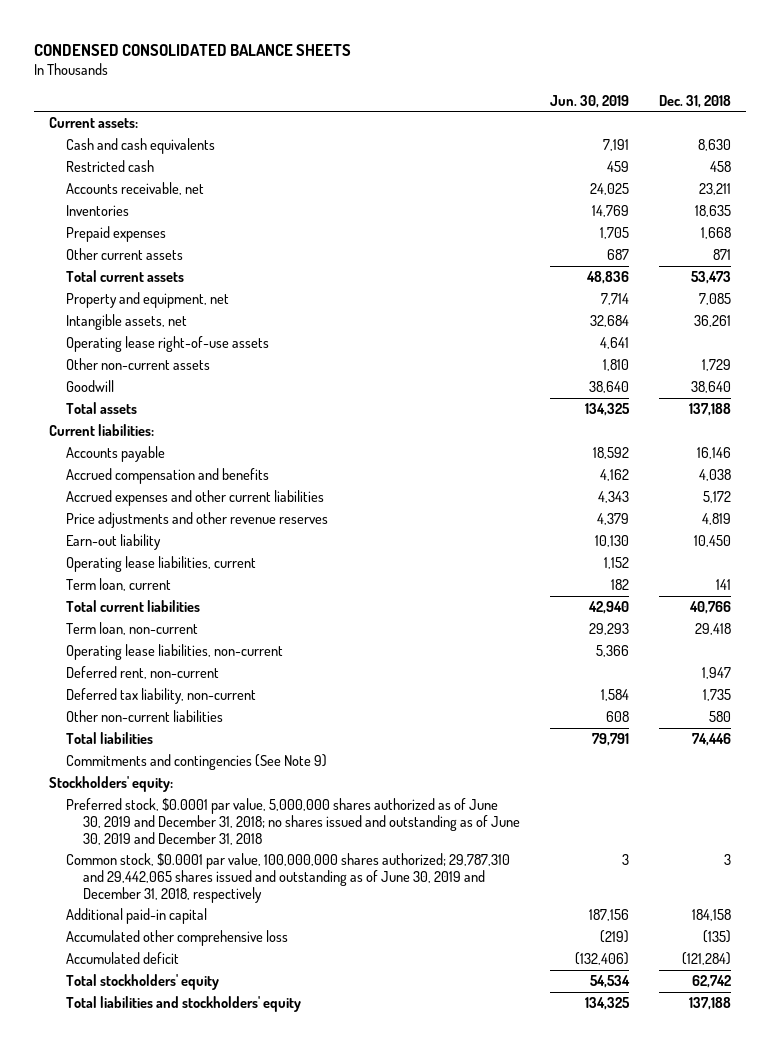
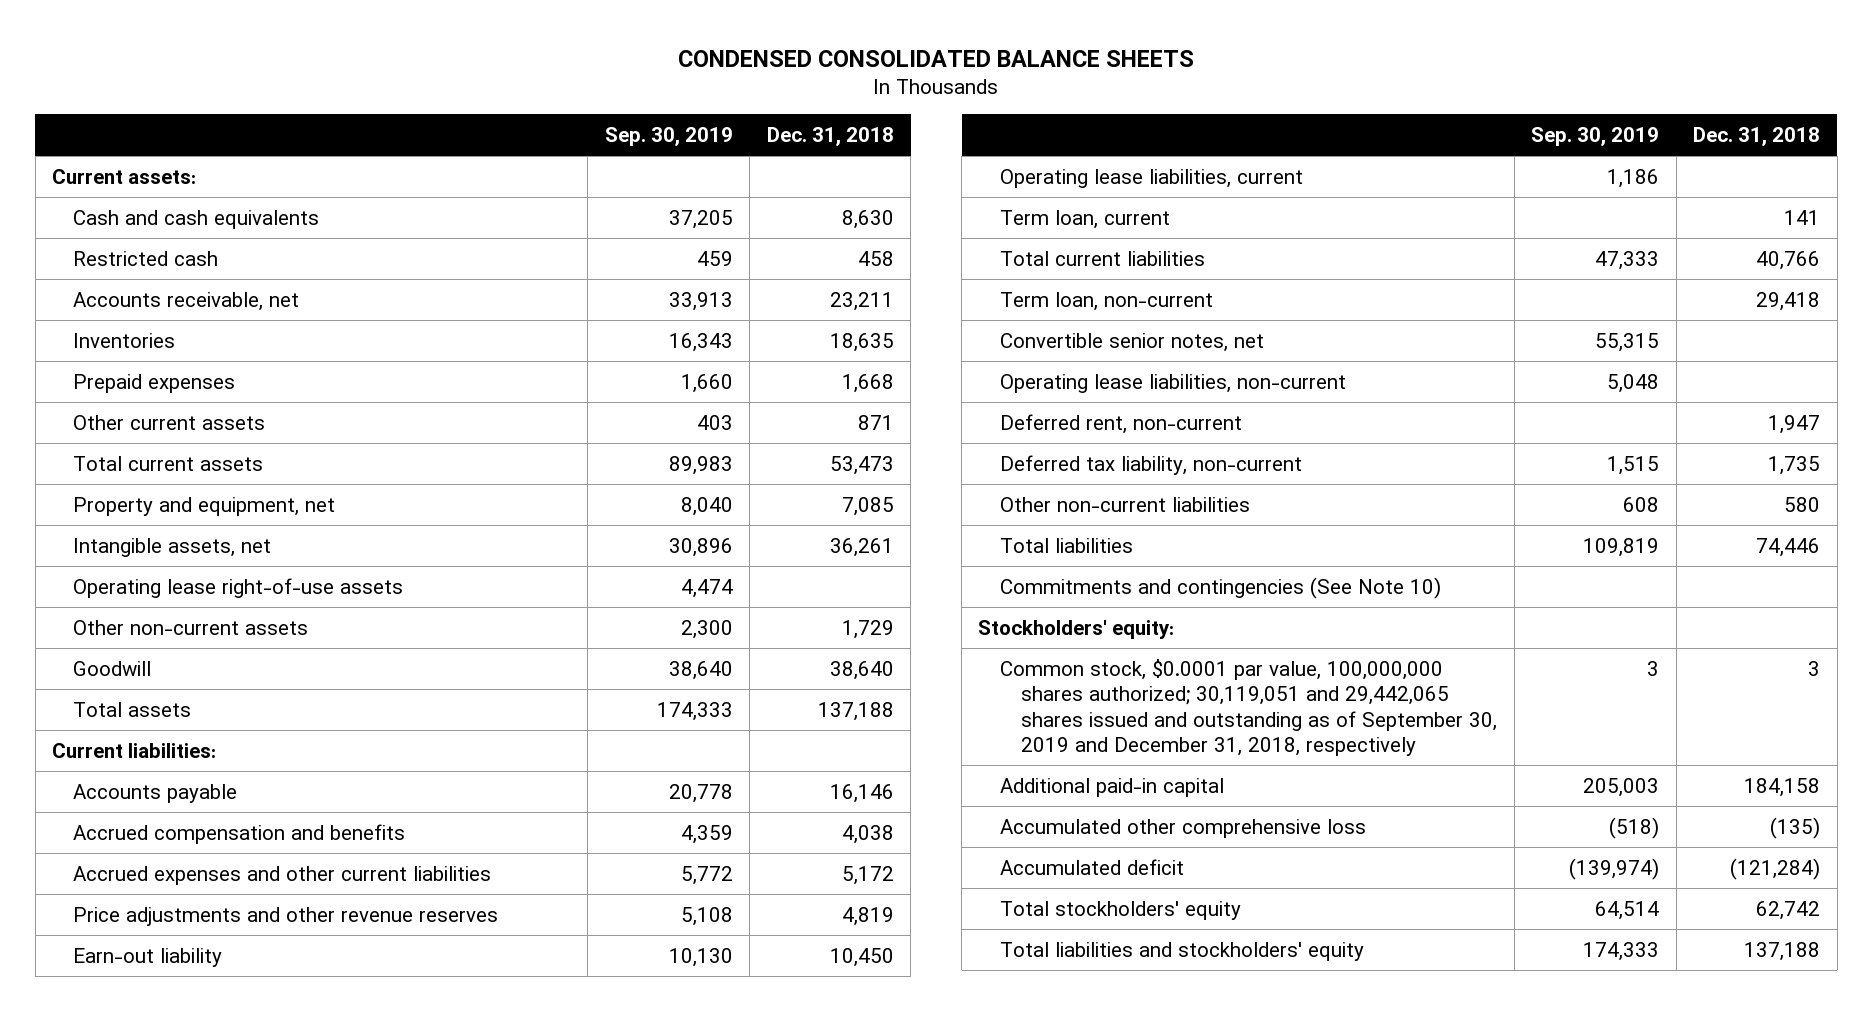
- | Jun. 30, 2019 | Dec. 31, 2018
+ | Sep. 30, 2019 | Dec. 31, 2018
+ Convertible senior notes, net | 55,315 |
- Commitments and contingencies (See Note 9)
+ Commitments and contingencies (See Note 10)
- Preferred stock, $0.0001 par value, 5,000,000 shares authorized as of June 30, 2019 and December 31, 2018; no shares issued and outstanding as of June 30, 2019 and December 31, 2018
- Common stock, $0.0001 par value, 100,000,000 shares authorized; 29,787,310 and 29,442,065 shares issued and outstanding as of June 30, 2019 and December 31, 2018, respectively | 3 | 3
+ Common stock, $0.0001 par value, 100,000,000 shares authorized; 30,119,051 and 29,442,065 shares issued and outstanding as of September 30, 2019 and December 31, 2018, respectively | 3 | 3

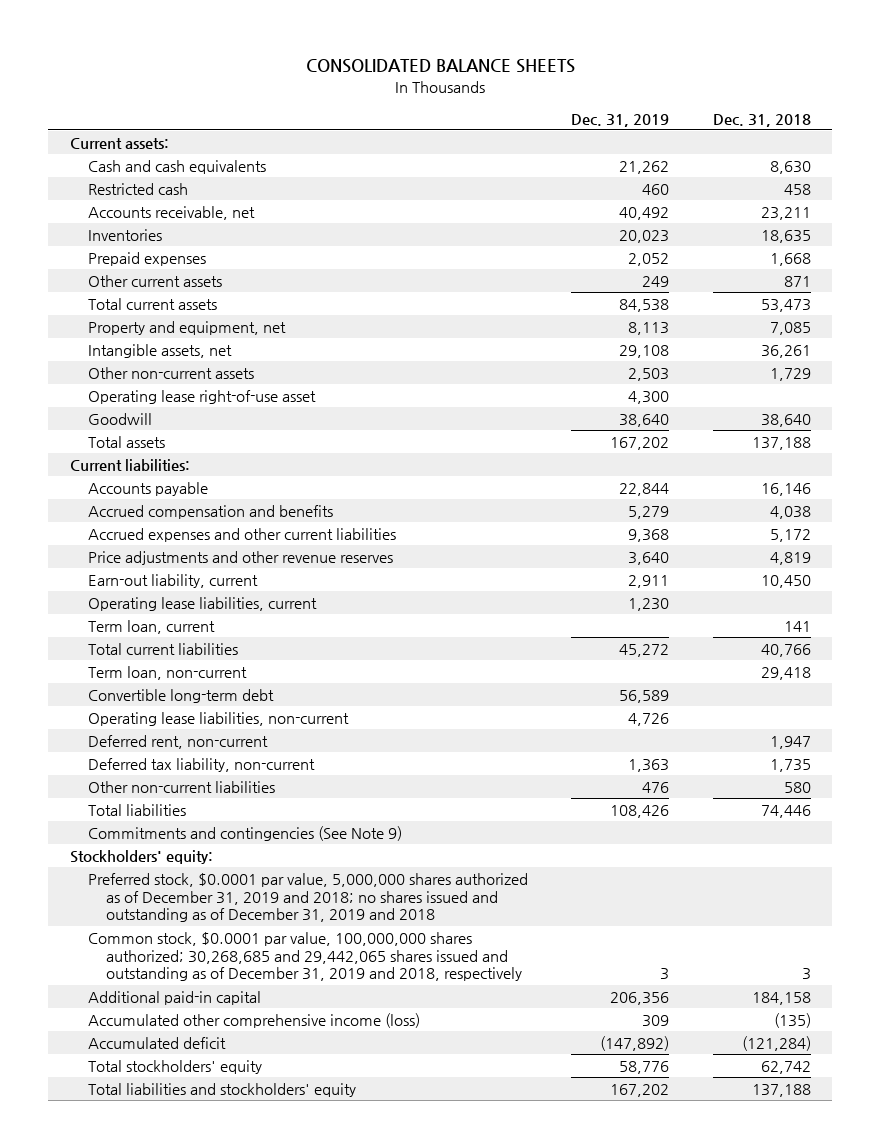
- CONDENSED CONSOLIDATED BALANCE SHEETS
+ CONSOLIDATED BALANCE SHEETS
- | Sep. 30, 2019 | Dec. 31, 2018
+ | Dec. 31, 2019 | Dec. 31, 2018
- Operating lease right-of-use assets | 4,474 |
+ Operating lease right-of-use asset | 4,300 |
- Earn-out liability | 10,130 | 10,450
+ Earn-out liability, current | 2,911 | 10,450
- Convertible senior notes, net | 55,315 |
+ Convertible long-term debt | 56,589 |
- Commitments and contingencies (See Note 10)
+ Commitments and contingencies (See Note 9)
- Common stock, $0.0001 par value, 100,000,000 shares authorized; 30,119,051 and 29,442,065 shares issued and outstanding as of September 30, 2019 and December 31, 2018, respectively | 3 | 3
+ Preferred stock, $0.0001 par value, 5,000,000 shares authorized as of December 31, 2019 and 2018; no shares issued and outstanding as of December 31, 2019 and 2018
+ Common stock, $0.0001 par value, 100,000,000 shares authorized; 30,268,685 and 29,442,065 shares issued and outstanding as of December 31, 2019 and 2018, respectively | 3 | 3
- Accumulated other comprehensive loss | (518) | (135)
+ Accumulated other comprehensive income (loss) | 309 | (135)

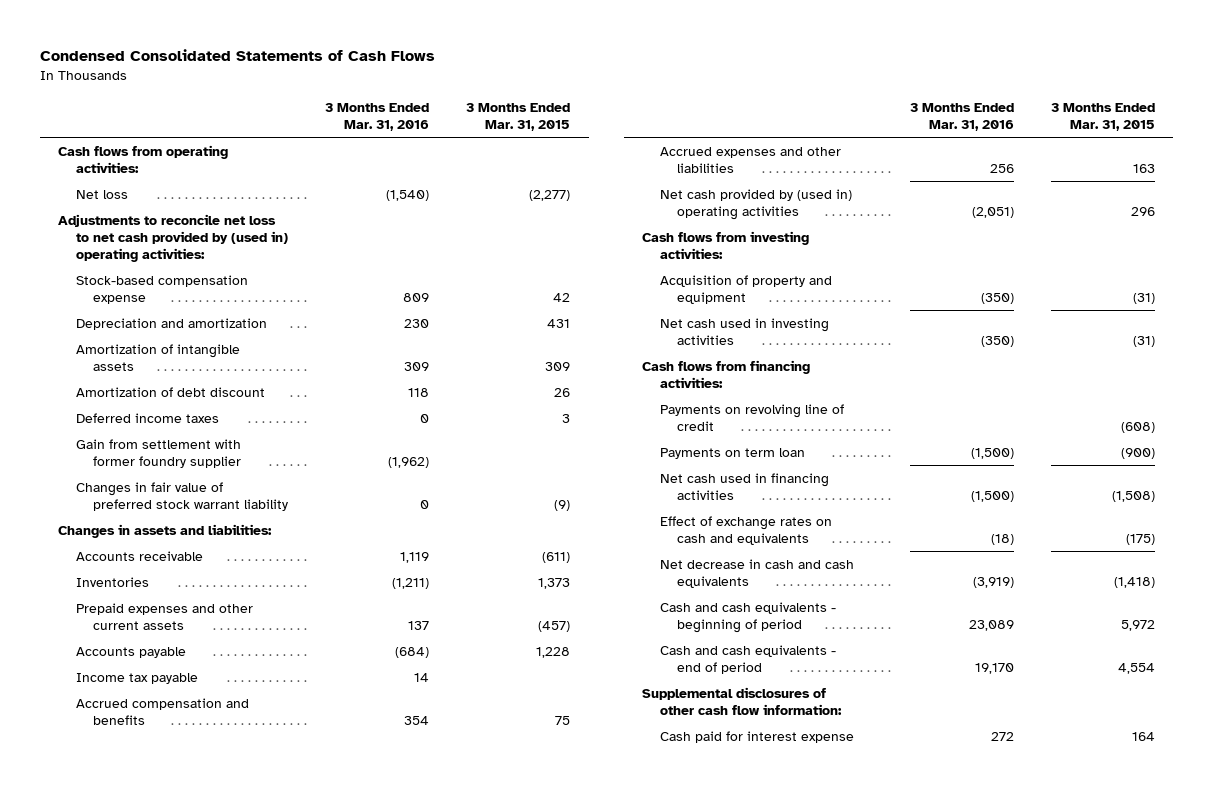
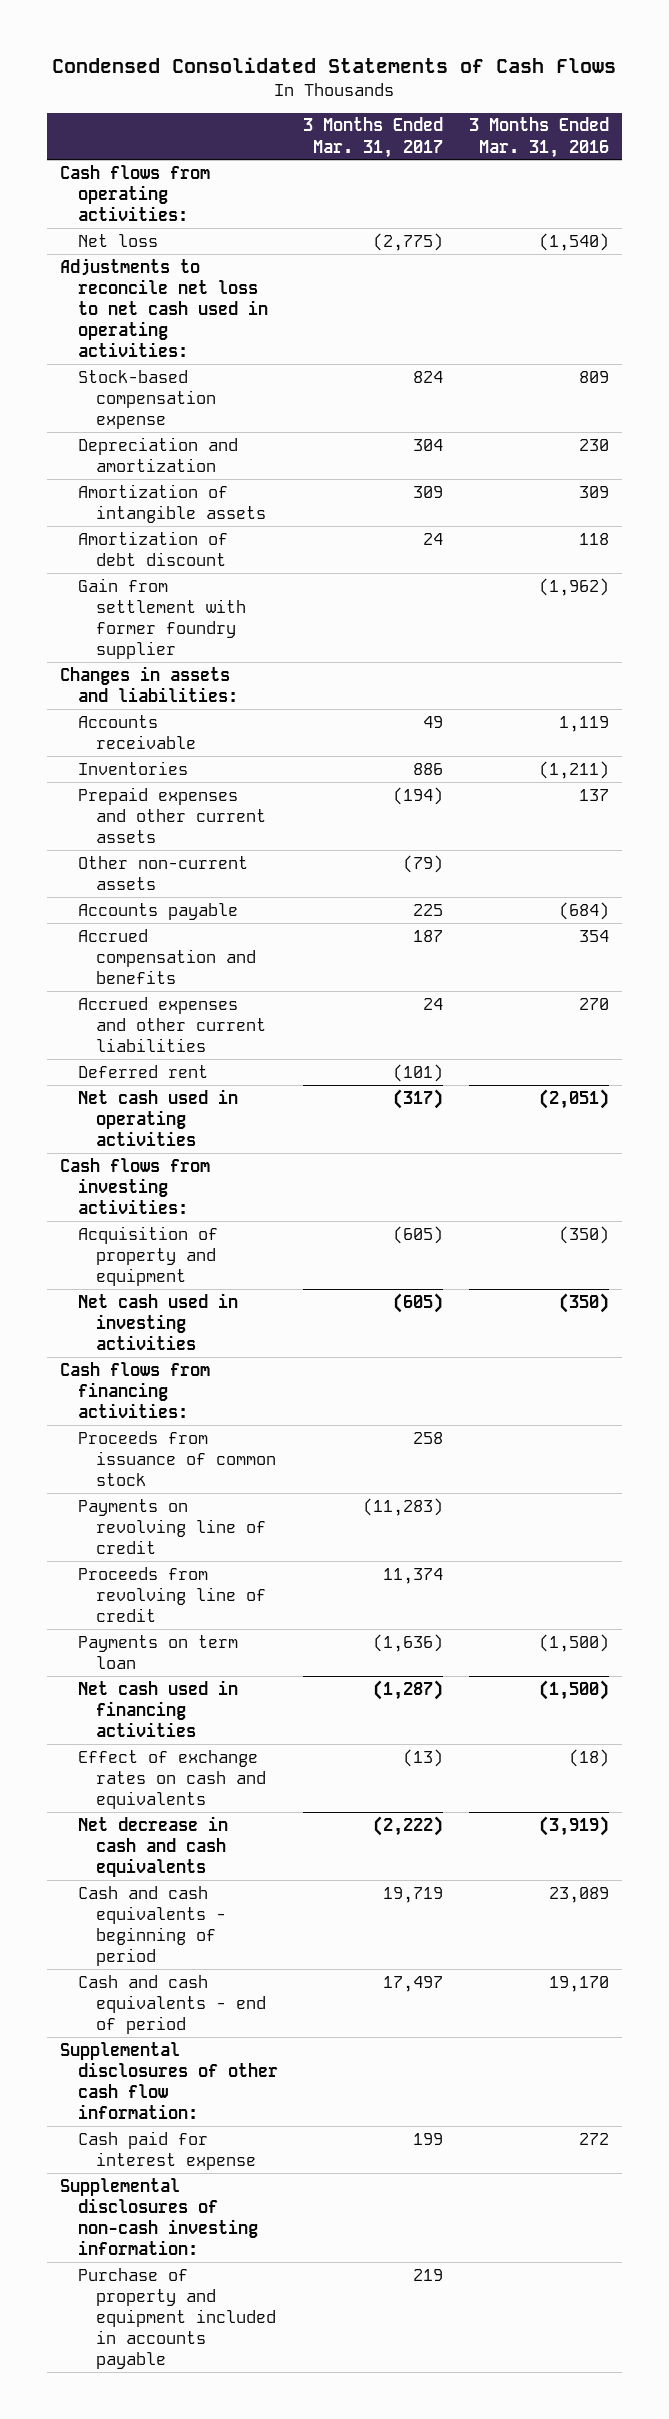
- | 3 Months Ended Mar. 31, 2016 | 3 Months Ended Mar. 31, 2015
+ | 3 Months Ended Mar. 31, 2017 | 3 Months Ended Mar. 31, 2016
- Adjustments to reconcile net loss to net cash provided by (used in) operating activities:
+ Adjustments to reconcile net loss to net cash used in operating activities:
- Deferred income taxes | 0 | 3
- Changes in fair value of preferred stock warrant liability | 0 | (9)
+ Other non-current assets | (79) |
- Income tax payable | 14 |
- Accrued expenses and other liabilities | 256 | 163
- Net cash provided by (used in) operating activities | (2,051) | 296
+ Accrued expenses and other current liabilities | 24 | 270
+ Deferred rent | (101) |
+ Net cash used in operating activities | (317) | (2,051)
+ Proceeds from issuance of common stock | 258 |
+ Proceeds from revolving line of credit | 11,374 |
+ Supplemental disclosures of non-cash investing information:
+ Purchase of property and equipment included in accounts payable | 219 |

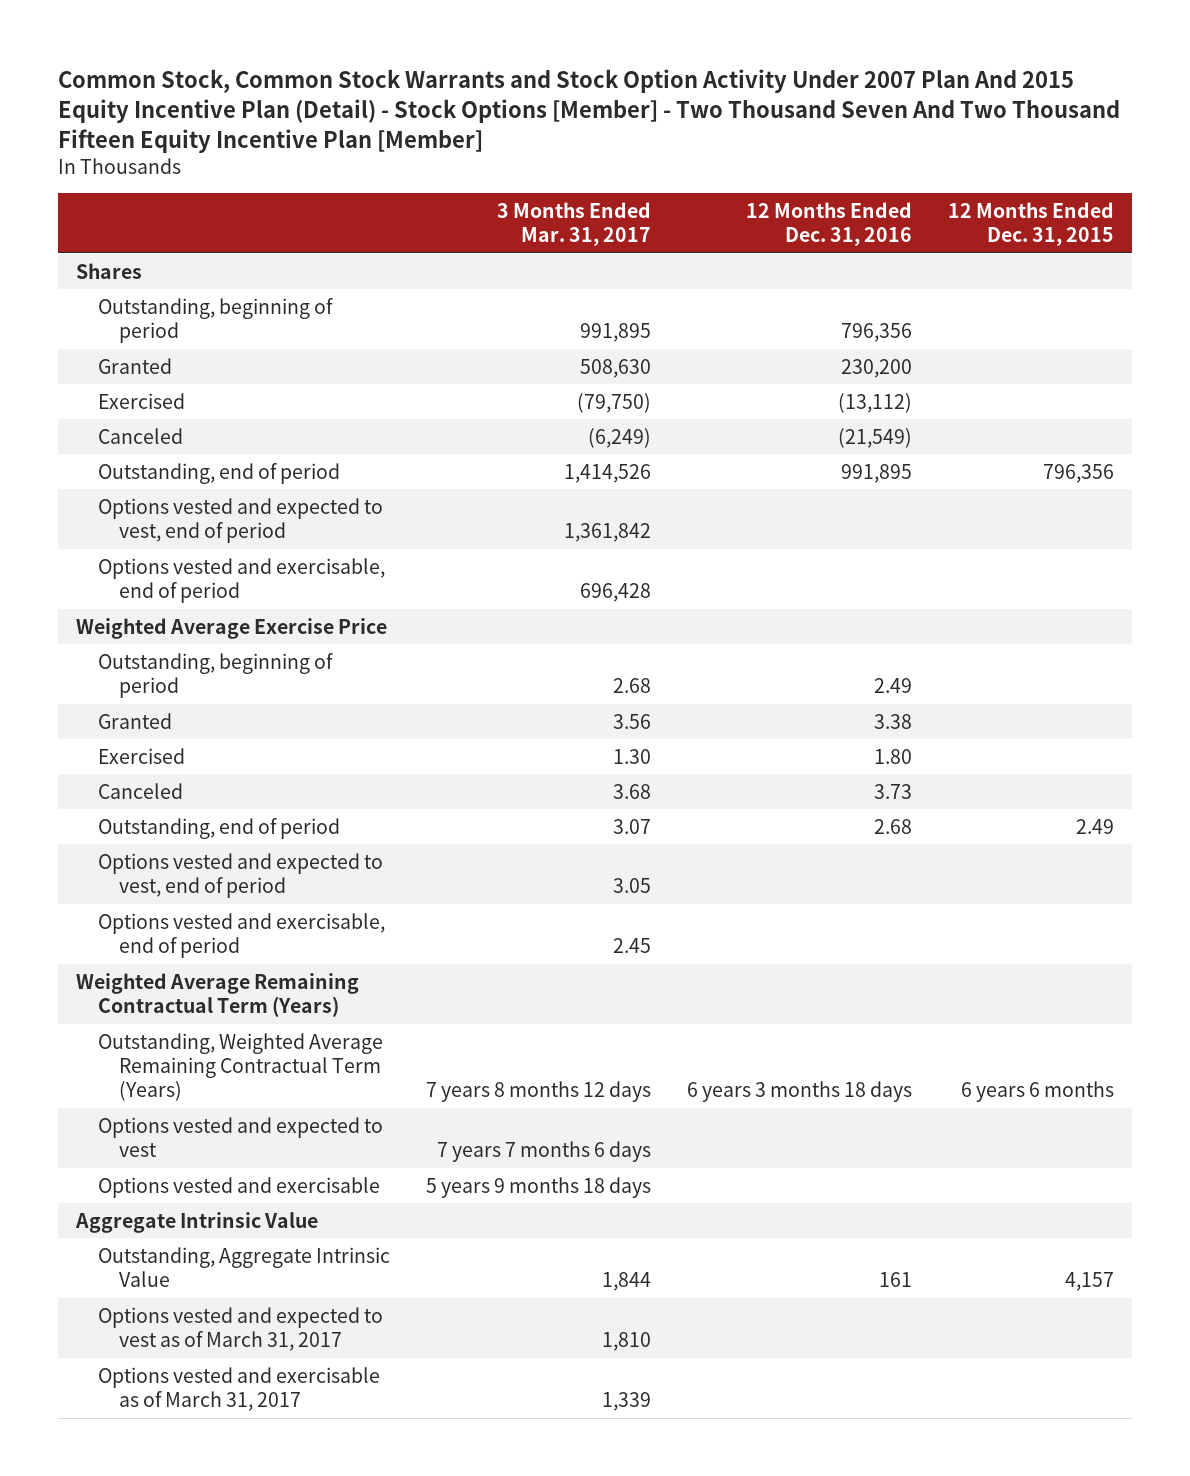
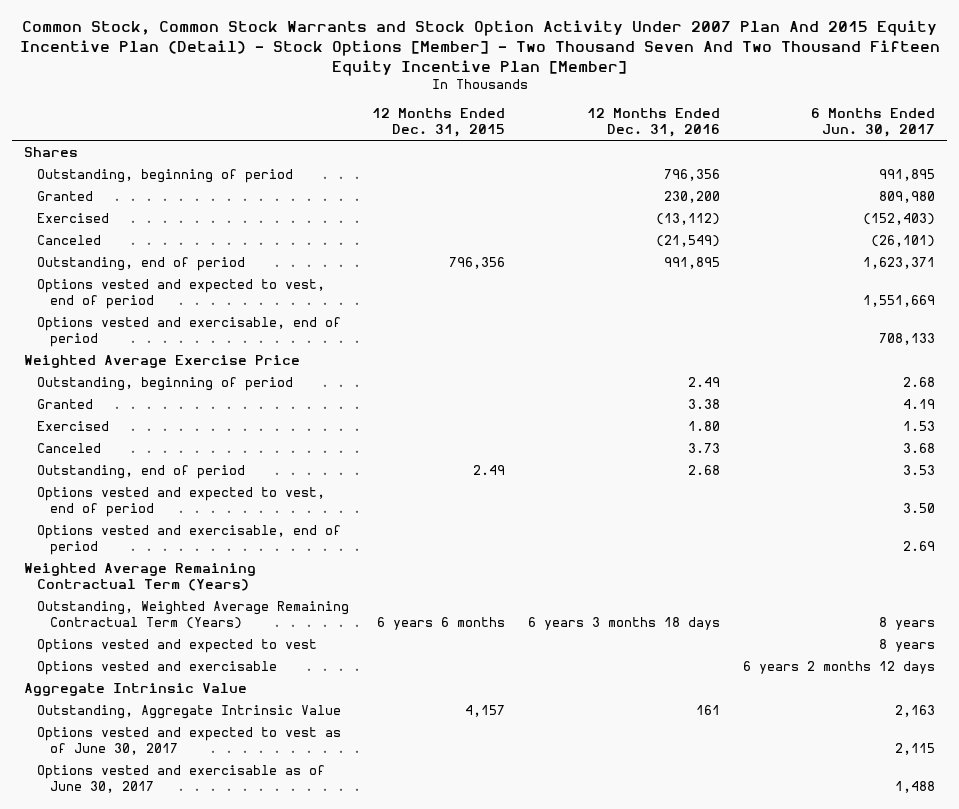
- | 3 Months Ended Mar. 31, 2017 | 12 Months Ended Dec. 31, 2016 | 12 Months Ended Dec. 31, 2015
+ | 12 Months Ended Dec. 31, 2015 | 12 Months Ended Dec. 31, 2016 | 6 Months Ended Jun. 30, 2017
- Options vested and expected to vest as of March 31, 2017 | 1,810 | |
- Options vested and exercisable as of March 31, 2017 | 1,339 | |
+ Options vested and expected to vest as of June 30, 2017 | | | 2,115
+ Options vested and exercisable as of June 30, 2017 | | | 1,488

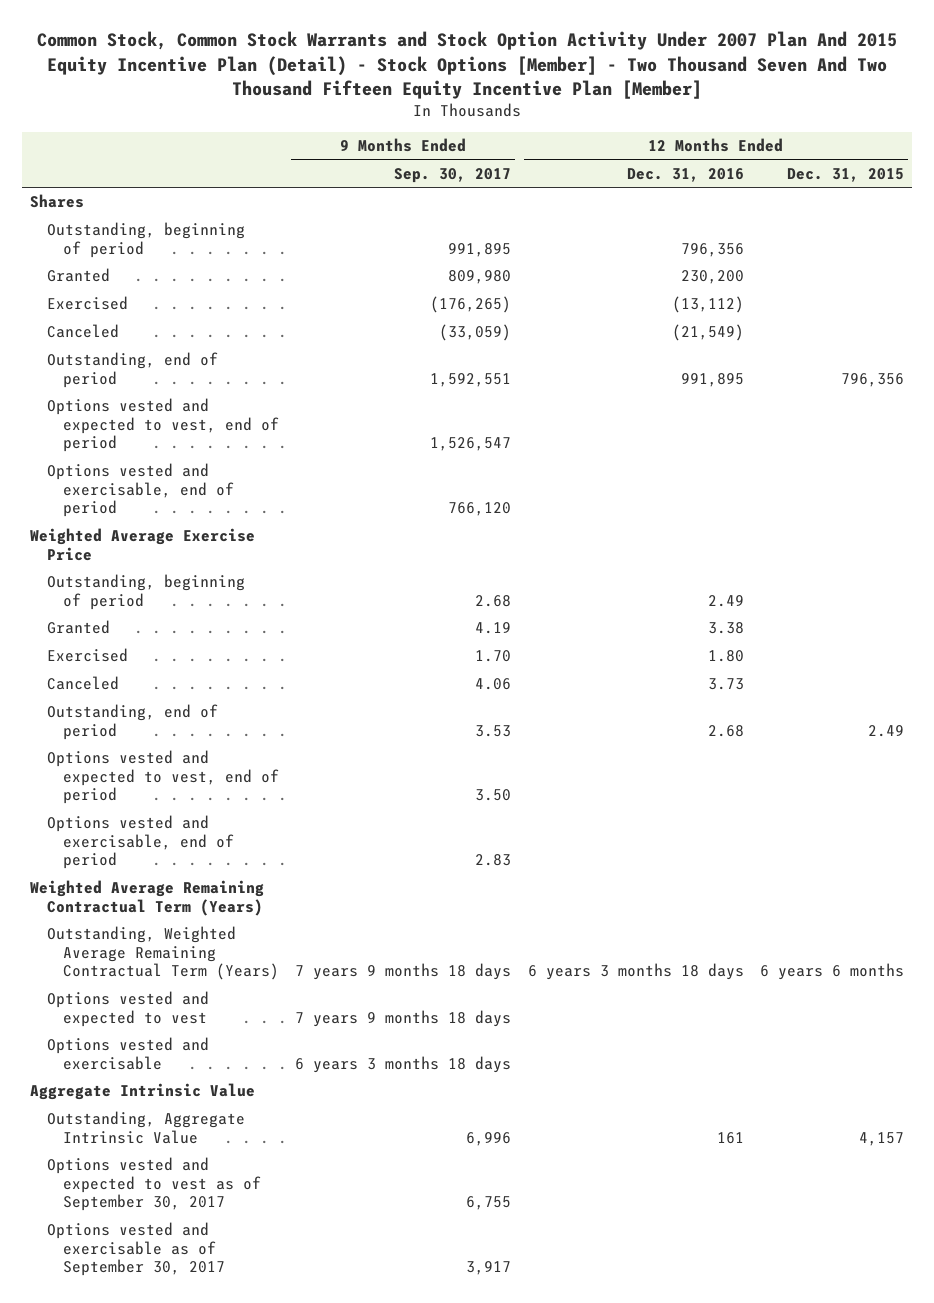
- | 12 Months Ended Dec. 31, 2015 | 12 Months Ended Dec. 31, 2016 | 6 Months Ended Jun. 30, 2017
+ | 9 Months Ended Sep. 30, 2017 | 12 Months Ended Dec. 31, 2016 | 12 Months Ended Dec. 31, 2015
- Options vested and expected to vest as of June 30, 2017 | | | 2,115
- Options vested and exercisable as of June 30, 2017 | | | 1,488
+ Options vested and expected to vest as of September 30, 2017 | 6,755 | |
+ Options vested and exercisable as of September 30, 2017 | 3,917 | |

